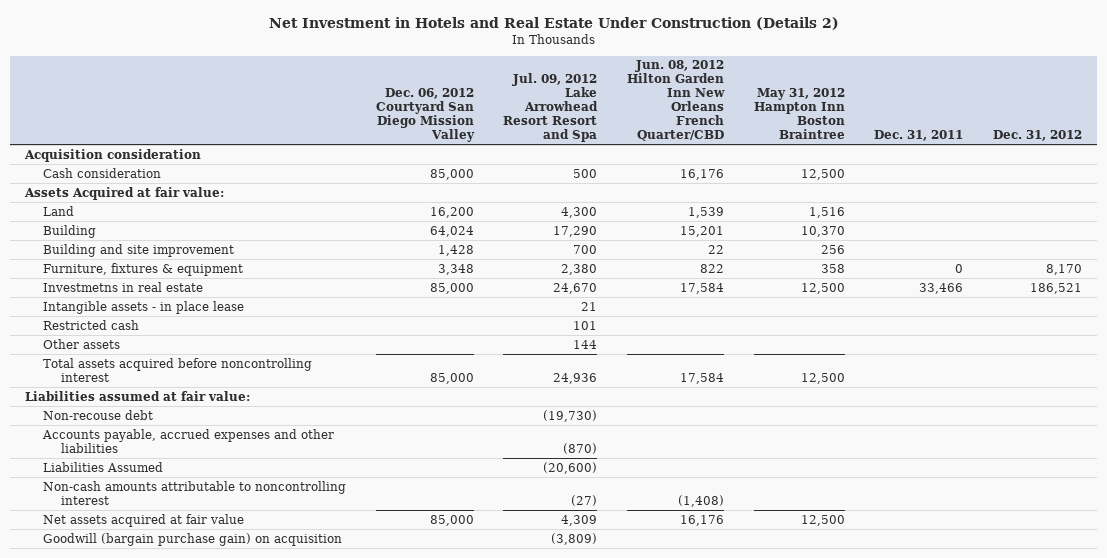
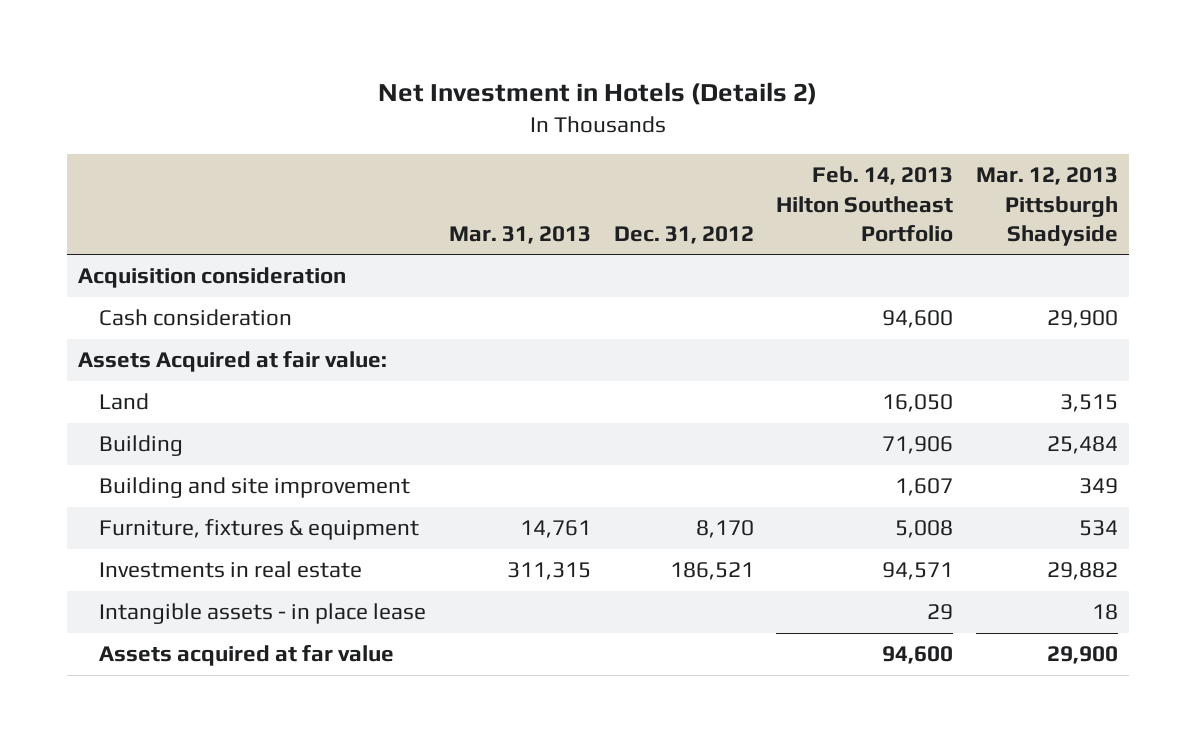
- Net Investment in Hotels and Real Estate Under Construction (Details 2)
+ Net Investment in Hotels (Details 2)
- | Dec. 06, 2012 Courtyard San Diego Mission Valley | Jul. 09, 2012 Lake Arrowhead Resort Resort and Spa | Jun. 08, 2012 Hilton Garden Inn New Orleans French Quarter/CBD | May 31, 2012 Hampton Inn Boston Braintree | Dec. 31, 2011 | Dec. 31, 2012
+ | Mar. 31, 2013 | Dec. 31, 2012 | Feb. 14, 2013 Hilton Southeast Portfolio | Mar. 12, 2013 Pittsburgh Shadyside
- Investmetns in real estate | 85,000 | 24,670 | 17,584 | 12,500 | 33,466 | 186,521
+ Investments in real estate | 311,315 | 186,521 | 94,571 | 29,882
- Restricted cash | | 101 | | | |
- Other assets | | 144 | | | |
- Total assets acquired before noncontrolling interest | 85,000 | 24,936 | 17,584 | 12,500 | |
- Liabilities assumed at fair value:
- Non-recouse debt | | (19,730) | | | |
- Accounts payable, accrued expenses and other liabilities | | (870) | | | |
- Liabilities Assumed | | (20,600) | | | |
- Non-cash amounts attributable to noncontrolling interest | | (27) | (1,408) | | |
- Net assets acquired at fair value | 85,000 | 4,309 | 16,176 | 12,500 | |
- Goodwill (bargain purchase gain) on acquisition | | (3,809) | | | |
+ Assets acquired at far value | | | 94,600 | 29,900

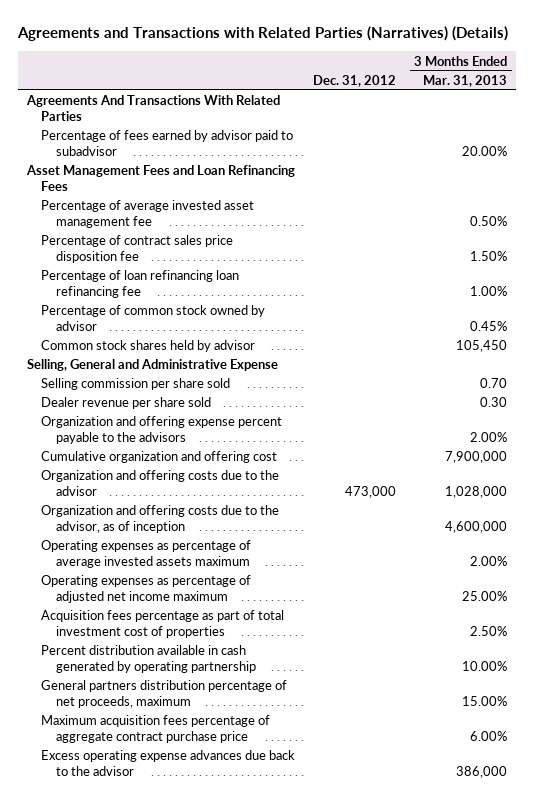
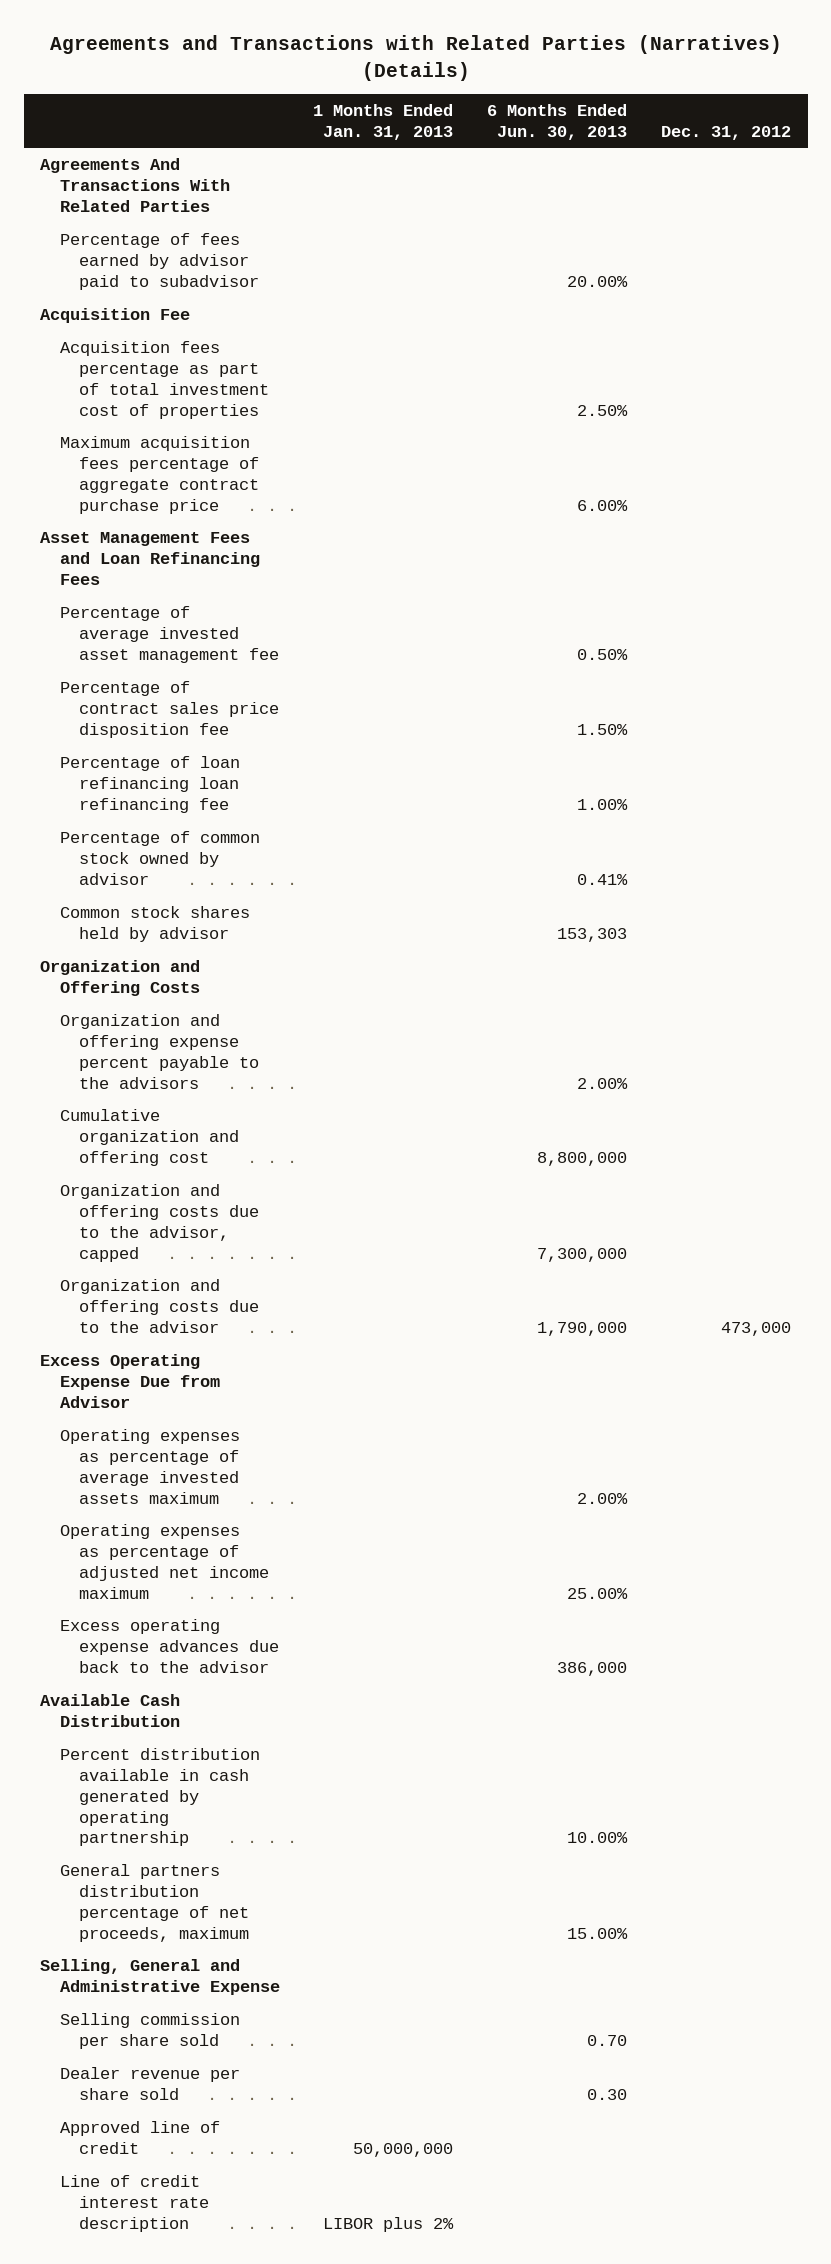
- | Dec. 31, 2012 | 3 Months Ended Mar. 31, 2013
+ | 1 Months Ended Jan. 31, 2013 | 6 Months Ended Jun. 30, 2013 | Dec. 31, 2012
+ Acquisition Fee
moved up: Acquisition fees percentage as part of total investment cost of properties | | 2.50% |
moved up: Maximum acquisition fees percentage of aggregate contract purchase price | | 6.00% |
+ Organization and Offering Costs
+ Organization and offering costs due to the advisor, capped | | 7,300,000 |
- Organization and offering costs due to the advisor, as of inception | | 4,600,000
+ Excess Operating Expense Due from Advisor
moved up: Excess operating expense advances due back to the advisor | | 386,000 |
+ Available Cash Distribution
moved down: Selling, General and Administrative Expense
moved down: Selling commission per share sold | | 0.70 |
moved down: Dealer revenue per share sold | | 0.30 |
+ Approved line of credit | 50,000,000 | |
+ Line of credit interest rate description | LIBOR plus 2% | |

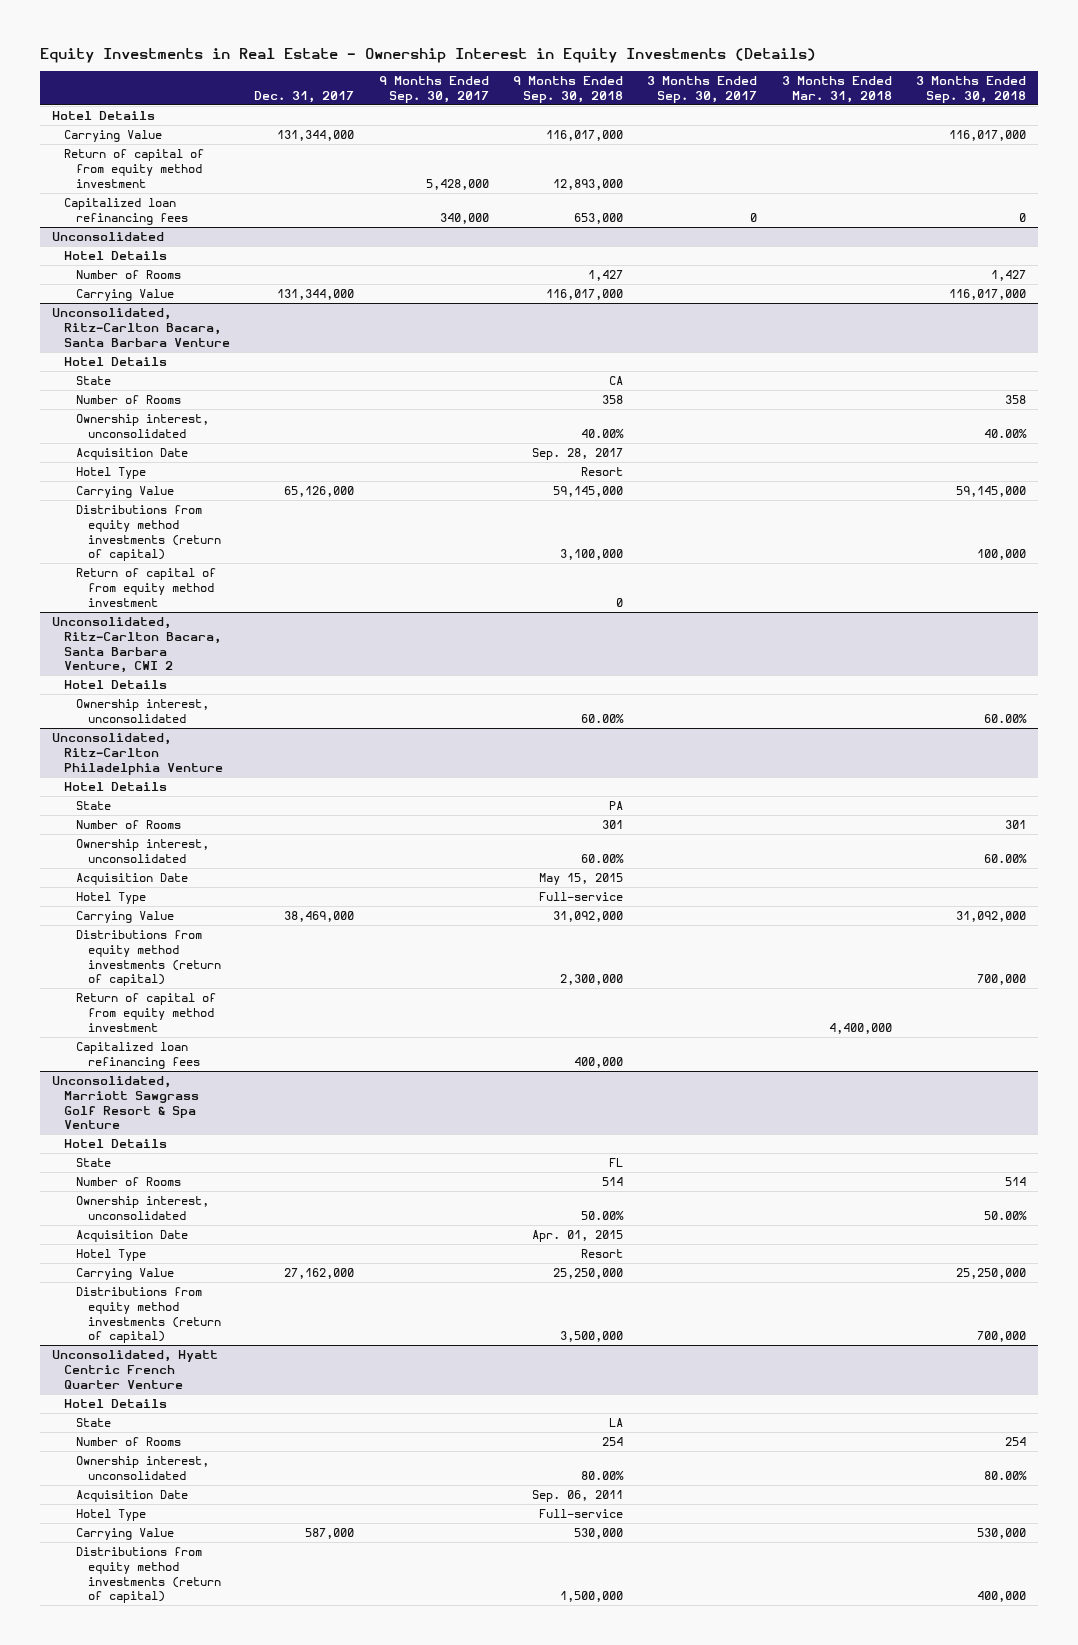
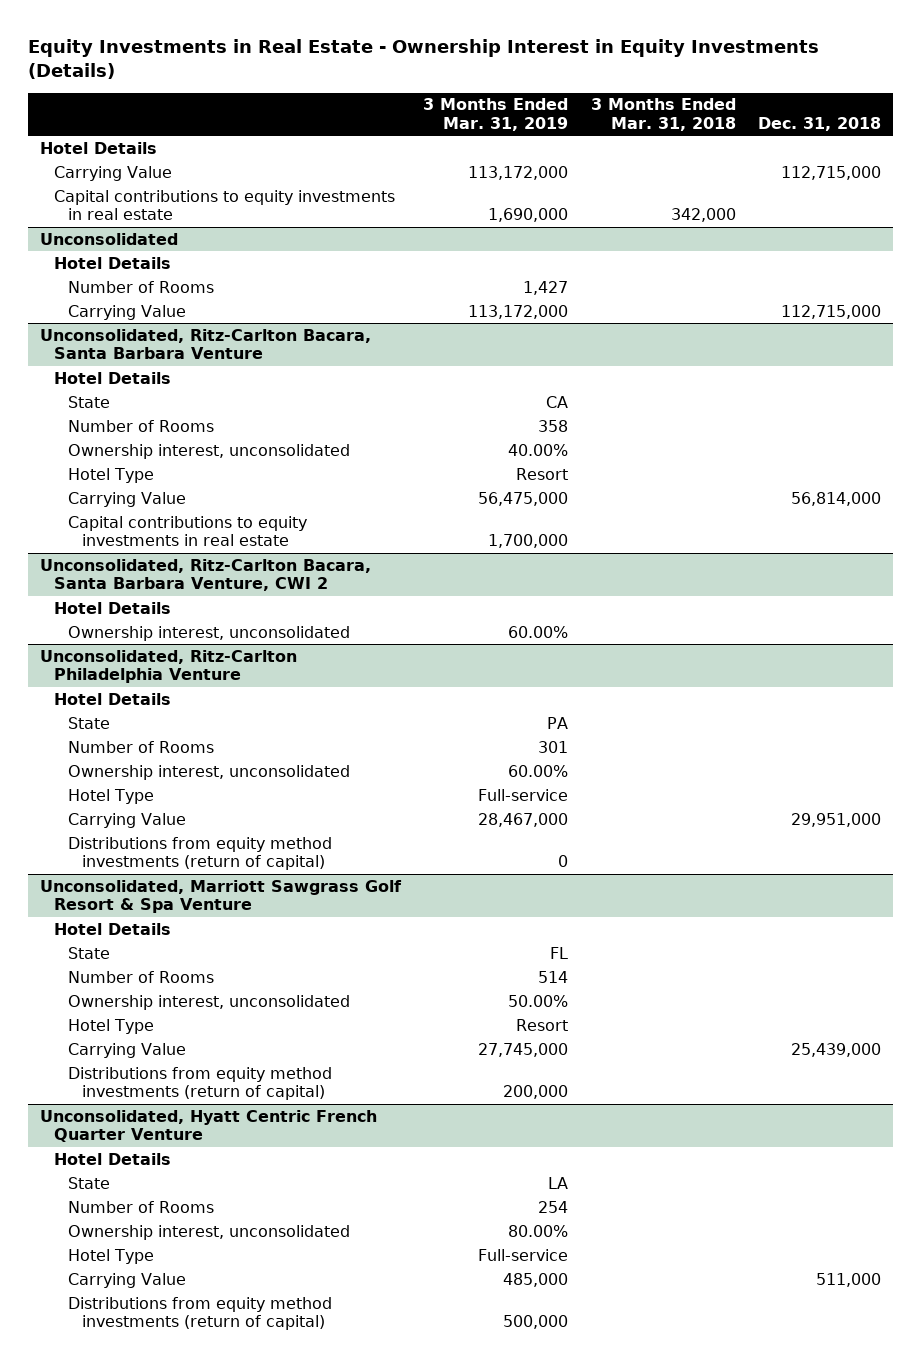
- | Dec. 31, 2017 | 9 Months Ended Sep. 30, 2017 | 9 Months Ended Sep. 30, 2018 | 3 Months Ended Sep. 30, 2017 | 3 Months Ended Mar. 31, 2018 | 3 Months Ended Sep. 30, 2018
+ | 3 Months Ended Mar. 31, 2019 | 3 Months Ended Mar. 31, 2018 | Dec. 31, 2018
- Return of capital of from equity method investment | | 5,428,000 | 12,893,000 | | |
- Capitalized loan refinancing fees | | 340,000 | 653,000 | 0 | | 0
+ Capital contributions to equity investments in real estate | 1,690,000 | 342,000 |
@ Unconsolidated, Ritz-Carlton Bacara, Santa Barbara Venture
- Acquisition Date | | | Sep. 28, 2017 | | |
- Distributions from equity method investments (return of capital) | | | 3,100,000 | | | 100,000
- Return of capital of from equity method investment | | | 0 | | |
+ Capital contributions to equity investments in real estate | 1,700,000 | |
@ Unconsolidated, Ritz-Carlton Philadelphia Venture
- Acquisition Date | | | May 15, 2015 | | |
- Return of capital of from equity method investment | | | | | 4,400,000 |
- Capitalized loan refinancing fees | | | 400,000 | | |
@ Unconsolidated, Marriott Sawgrass Golf Resort & Spa Venture
- Acquisition Date | | | Apr. 01, 2015 | | |
@ Unconsolidated, Hyatt Centric French Quarter Venture
- Acquisition Date | | | Sep. 06, 2011 | | |

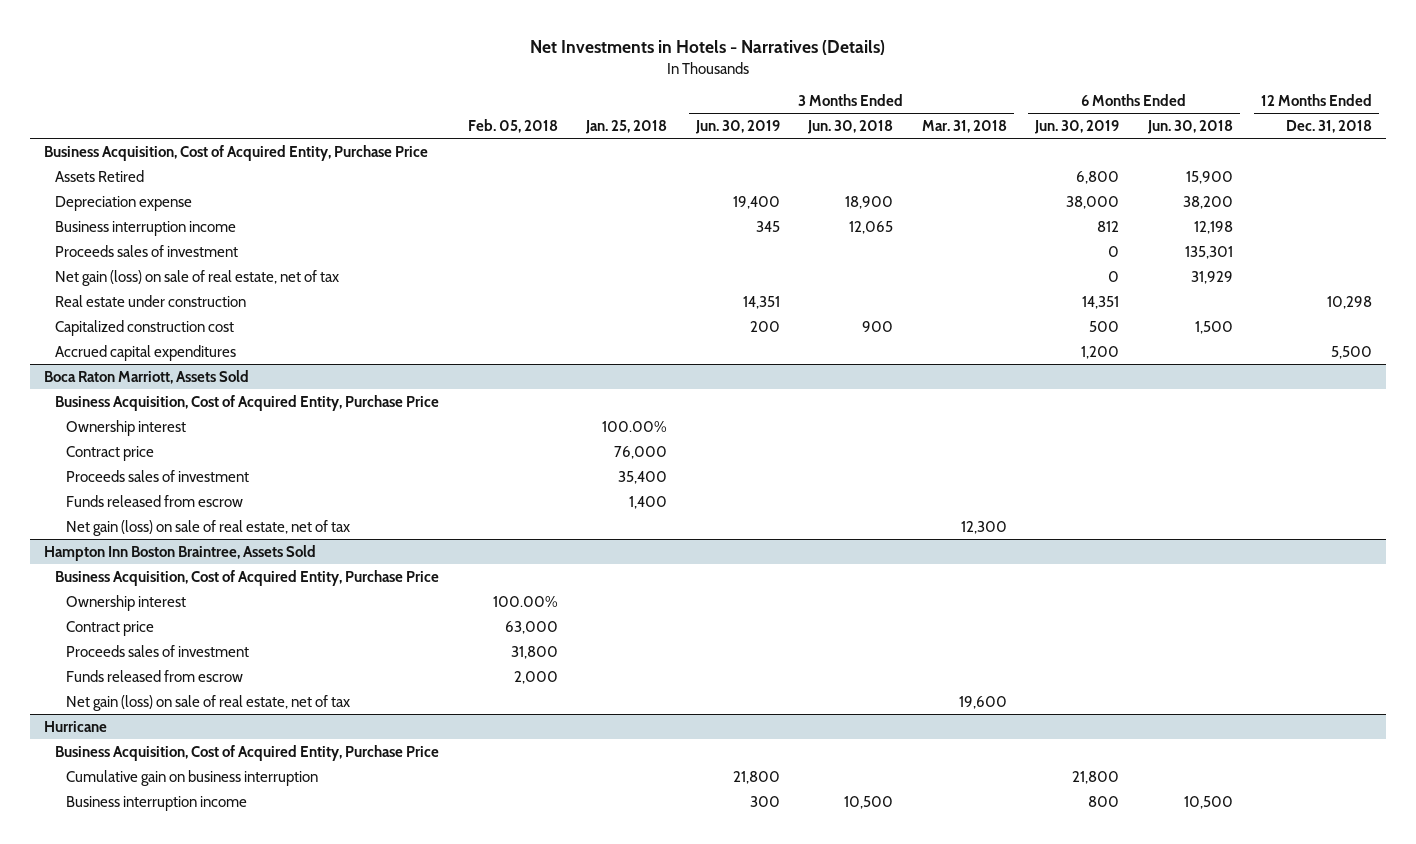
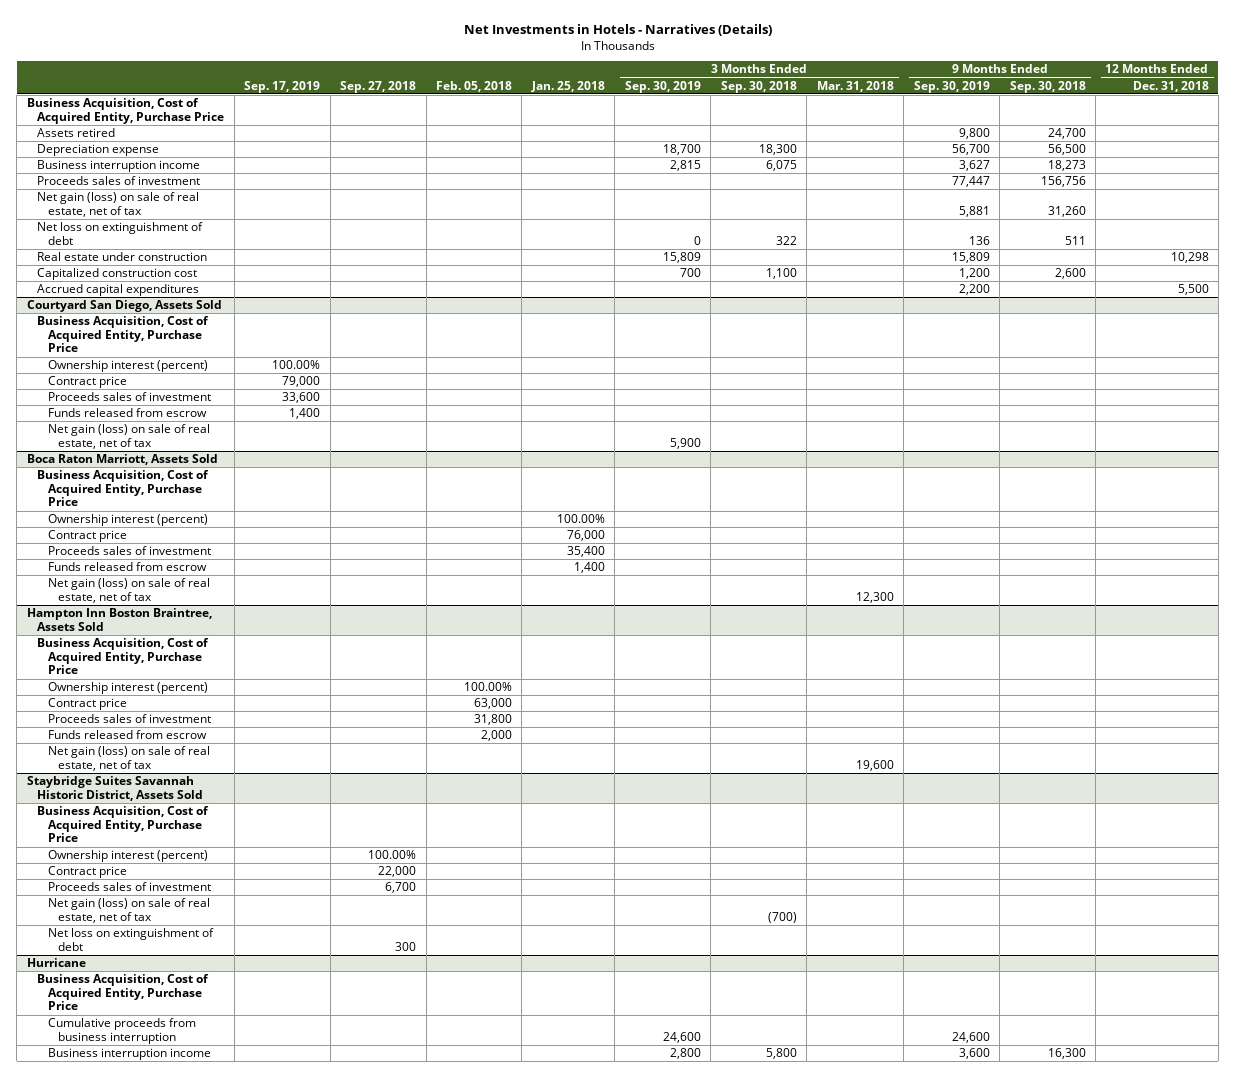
- | Feb. 05, 2018 | Jan. 25, 2018 | 3 Months Ended Jun. 30, 2019 | 3 Months Ended Jun. 30, 2018 | 3 Months Ended Mar. 31, 2018 | 6 Months Ended Jun. 30, 2019 | 6 Months Ended Jun. 30, 2018 | 12 Months Ended Dec. 31, 2018
+ | Sep. 17, 2019 | Sep. 27, 2018 | Feb. 05, 2018 | Jan. 25, 2018 | 3 Months Ended Sep. 30, 2019 | 3 Months Ended Sep. 30, 2018 | 3 Months Ended Mar. 31, 2018 | 9 Months Ended Sep. 30, 2019 | 9 Months Ended Sep. 30, 2018 | 12 Months Ended Dec. 31, 2018
- Assets Retired | | | | | | 6,800 | 15,900 |
+ Assets retired | | | | | | | | 9,800 | 24,700 |
+ Net loss on extinguishment of debt | | | | | 0 | 322 | | 136 | 511 |
+ Courtyard San Diego, Assets Sold
+ Business Acquisition, Cost of Acquired Entity, Purchase Price
+ Ownership interest (percent) | 100.00% | | | | | | | | |
+ Contract price | 79,000 | | | | | | | | |
+ Proceeds sales of investment | 33,600 | | | | | | | | |
+ Funds released from escrow | 1,400 | | | | | | | | |
+ Net gain (loss) on sale of real estate, net of tax | | | | | 5,900 | | | | |
@ Boca Raton Marriott, Assets Sold
- Ownership interest | | 100.00% | | | | | |
+ Ownership interest (percent) | | | | 100.00% | | | | | |
@ Hampton Inn Boston Braintree, Assets Sold
- Ownership interest | 100.00% | | | | | | |
+ Ownership interest (percent) | | | 100.00% | | | | | | |
+ Staybridge Suites Savannah Historic District, Assets Sold
+ Business Acquisition, Cost of Acquired Entity, Purchase Price
+ Ownership interest (percent) | | 100.00% | | | | | | | |
+ Contract price | | 22,000 | | | | | | | |
+ Proceeds sales of investment | | 6,700 | | | | | | | |
+ Net gain (loss) on sale of real estate, net of tax | | | | | | (700) | | | |
+ Net loss on extinguishment of debt | | 300 | | | | | | | |
@ Hurricane
- Cumulative gain on business interruption | | | 21,800 | | | 21,800 | |
+ Cumulative proceeds from business interruption | | | | | 24,600 | | | 24,600 | |

